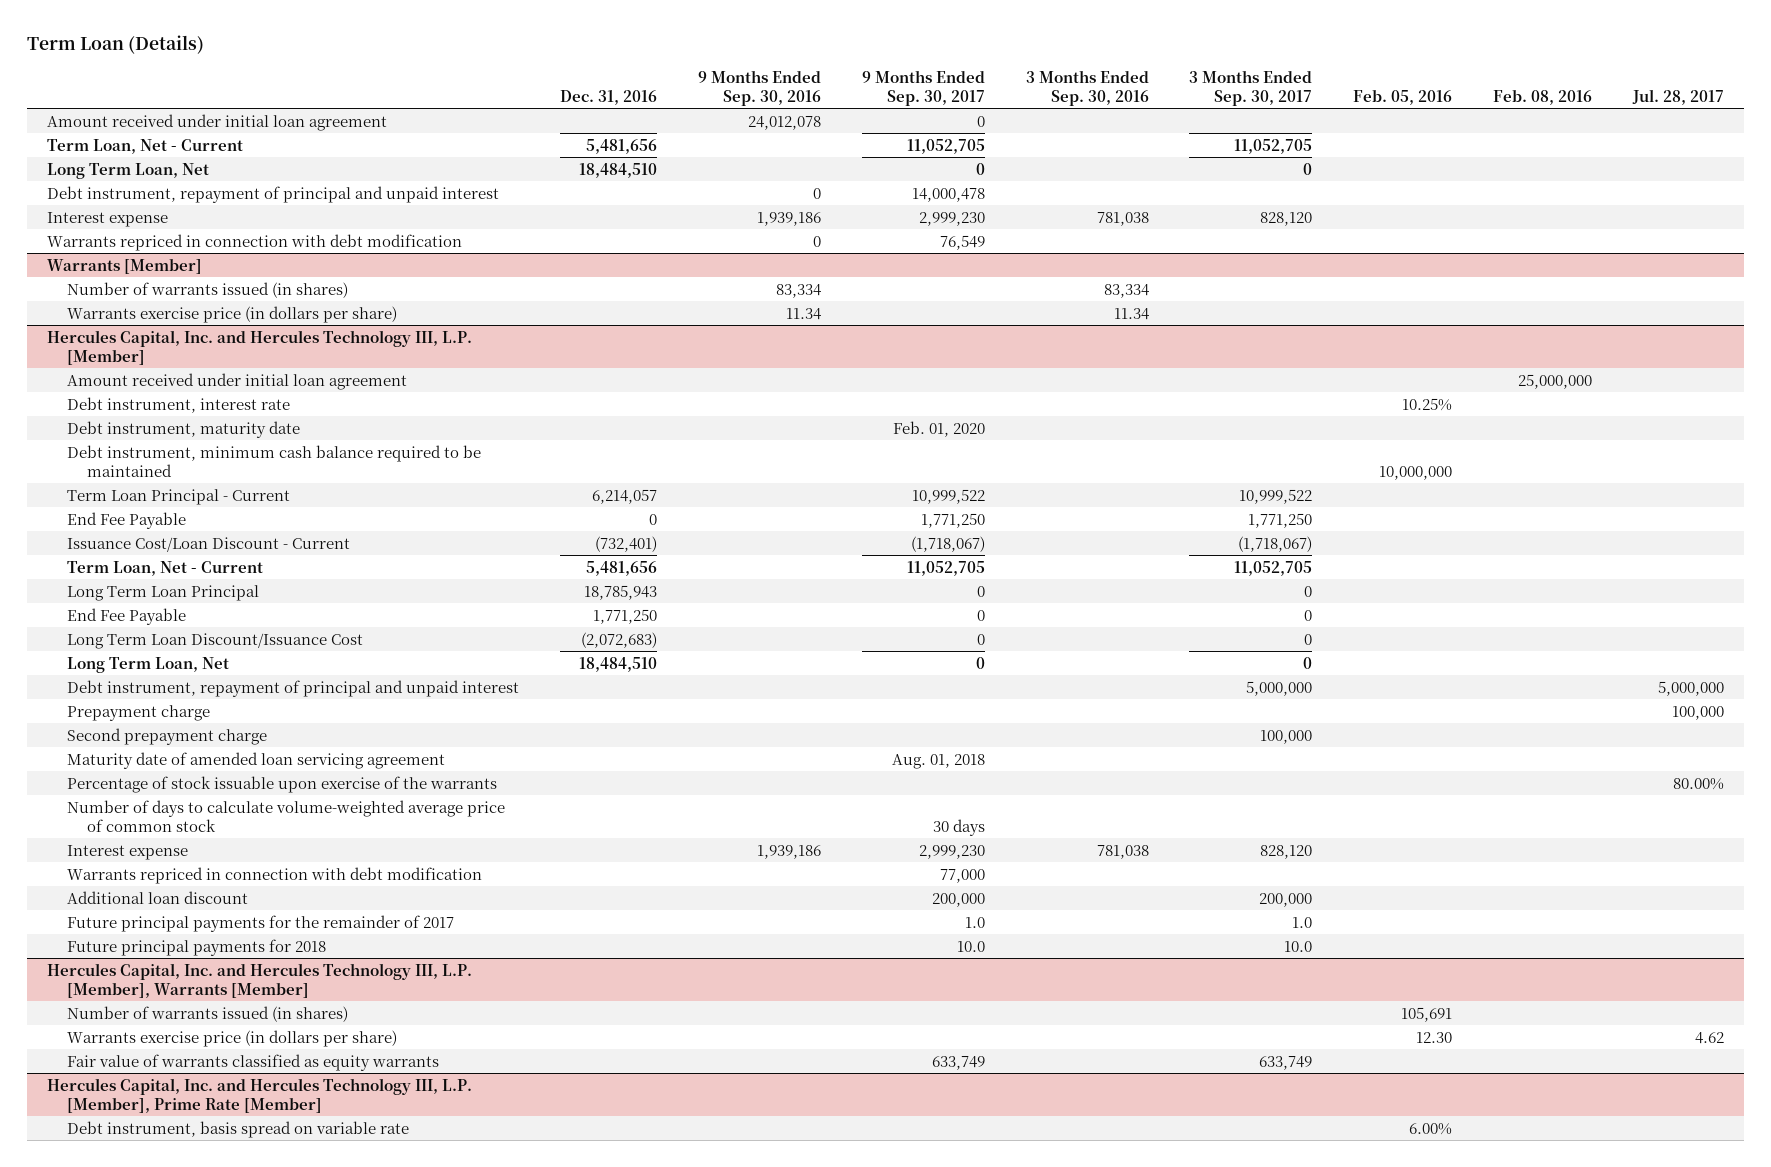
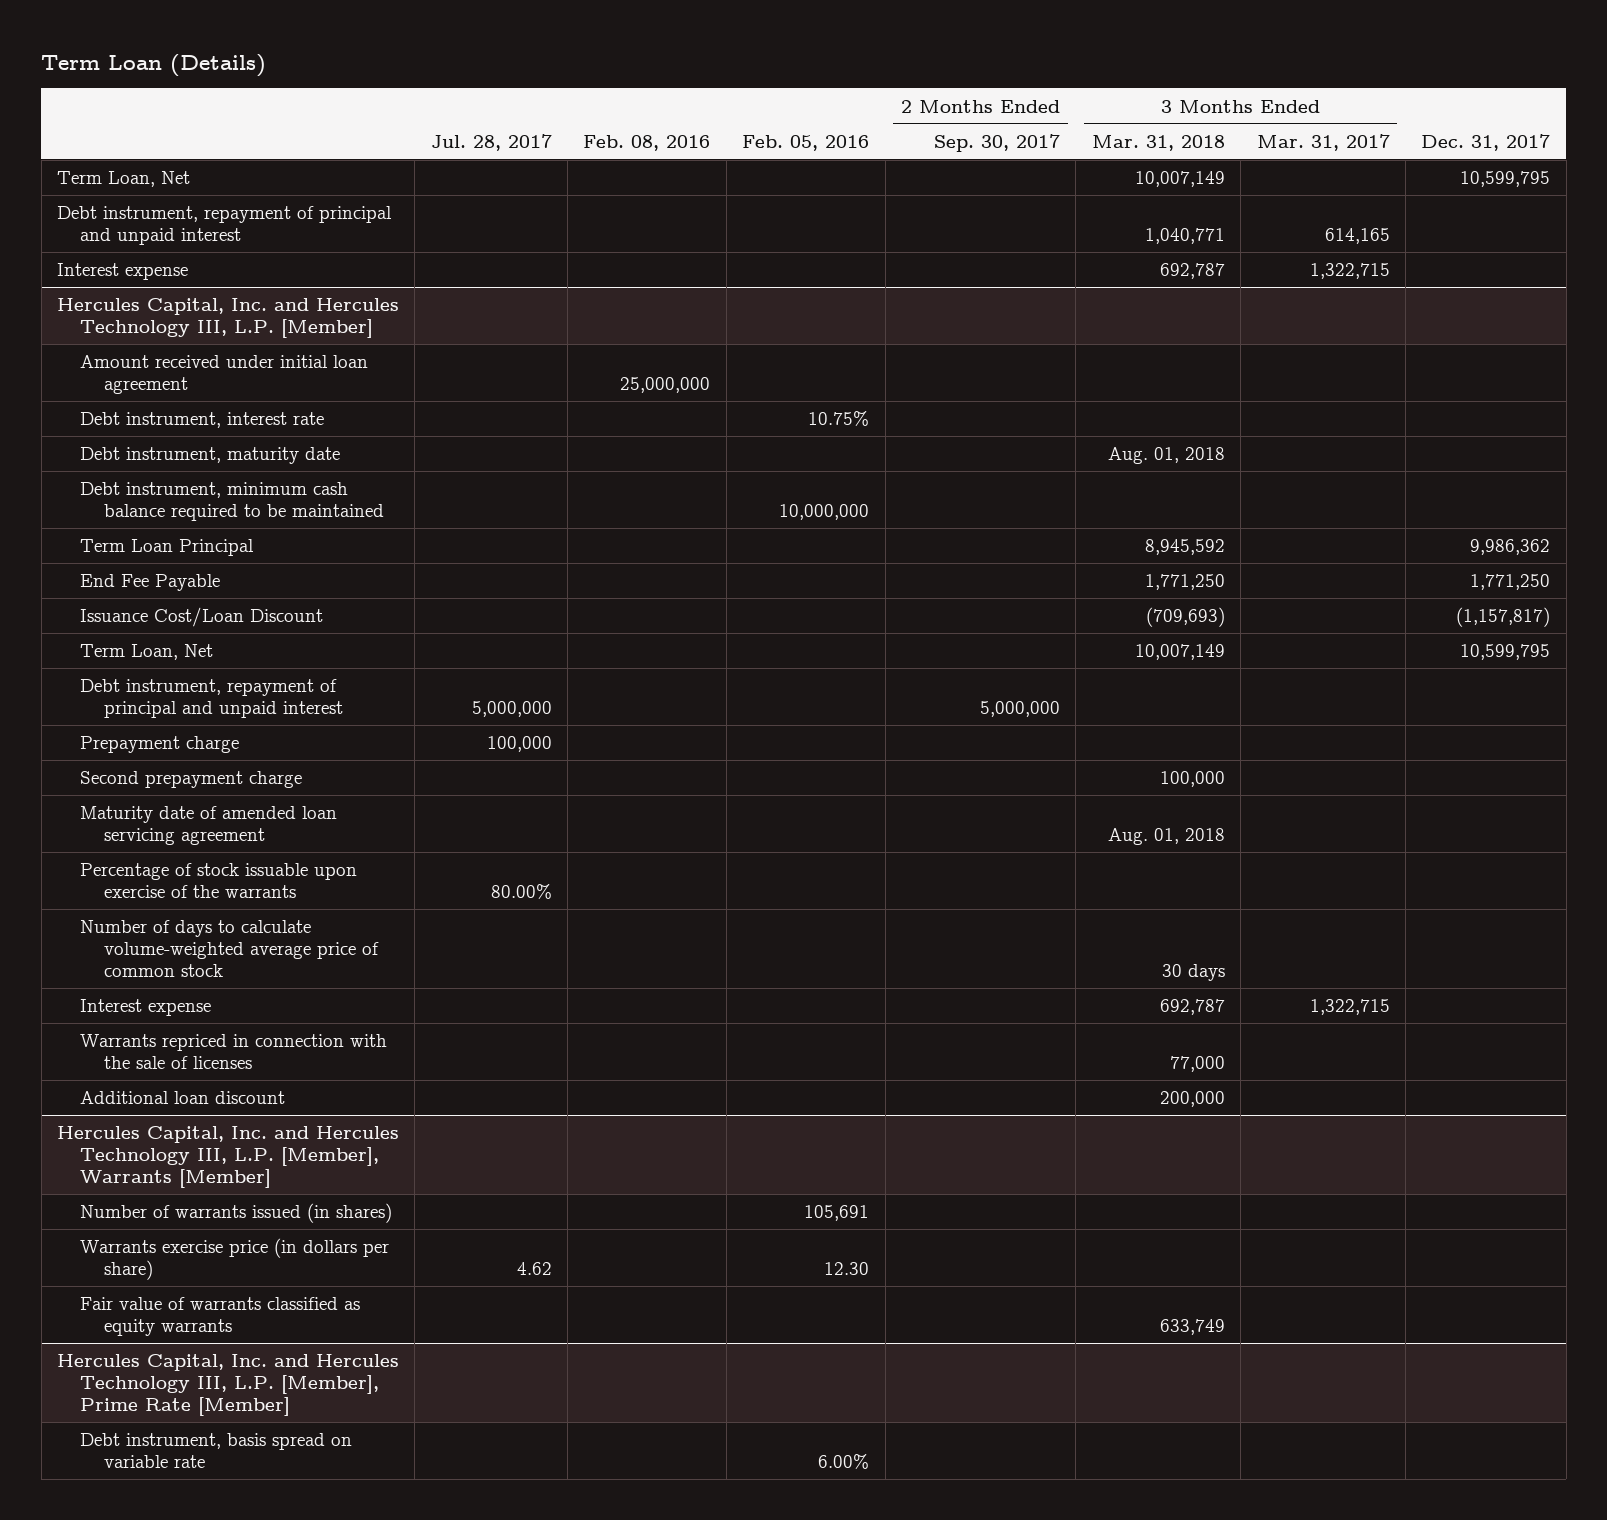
- | Dec. 31, 2016 | 9 Months Ended Sep. 30, 2016 | 9 Months Ended Sep. 30, 2017 | 3 Months Ended Sep. 30, 2016 | 3 Months Ended Sep. 30, 2017 | Feb. 05, 2016 | Feb. 08, 2016 | Jul. 28, 2017
+ | Jul. 28, 2017 | Feb. 08, 2016 | Feb. 05, 2016 | 2 Months Ended Sep. 30, 2017 | 3 Months Ended Mar. 31, 2018 | 3 Months Ended Mar. 31, 2017 | Dec. 31, 2017
- Amount received under initial loan agreement | | 24,012,078 | 0 | | | | |
- Term Loan, Net - Current | 5,481,656 | | 11,052,705 | | 11,052,705 | | |
- Long Term Loan, Net | 18,484,510 | | 0 | | 0 | | |
+ Term Loan, Net | | | | | 10,007,149 | | 10,599,795
- Warrants repriced in connection with debt modification | | 0 | 76,549 | | | | |
- Warrants [Member]
- Number of warrants issued (in shares) | | 83,334 | | 83,334 | | | |
- Warrants exercise price (in dollars per share) | | 11.34 | | 11.34 | | | |
@ Hercules Capital, Inc. and Hercules Technology III, L.P. [Member]
- Debt instrument, interest rate | | | | | | 10.25% | |
+ Debt instrument, interest rate | | | 10.75% | | | |
- Term Loan Principal - Current | 6,214,057 | | 10,999,522 | | 10,999,522 | | |
- End Fee Payable | 0 | | 1,771,250 | | 1,771,250 | | |
- Issuance Cost/Loan Discount - Current | (732,401) | | (1,718,067) | | (1,718,067) | | |
- Term Loan, Net - Current | 5,481,656 | | 11,052,705 | | 11,052,705 | | |
- Long Term Loan Principal | 18,785,943 | | 0 | | 0 | | |
+ Term Loan Principal | | | | | 8,945,592 | | 9,986,362
- Long Term Loan Discount/Issuance Cost | (2,072,683) | | 0 | | 0 | | |
- Long Term Loan, Net | 18,484,510 | | 0 | | 0 | | |
+ Issuance Cost/Loan Discount | | | | | (709,693) | | (1,157,817)
+ Term Loan, Net | | | | | 10,007,149 | | 10,599,795
- Warrants repriced in connection with debt modification | | | 77,000 | | | | |
+ Warrants repriced in connection with the sale of licenses | | | | | 77,000 | |
- Future principal payments for the remainder of 2017 | | | 1.0 | | 1.0 | | |
- Future principal payments for 2018 | | | 10.0 | | 10.0 | | |

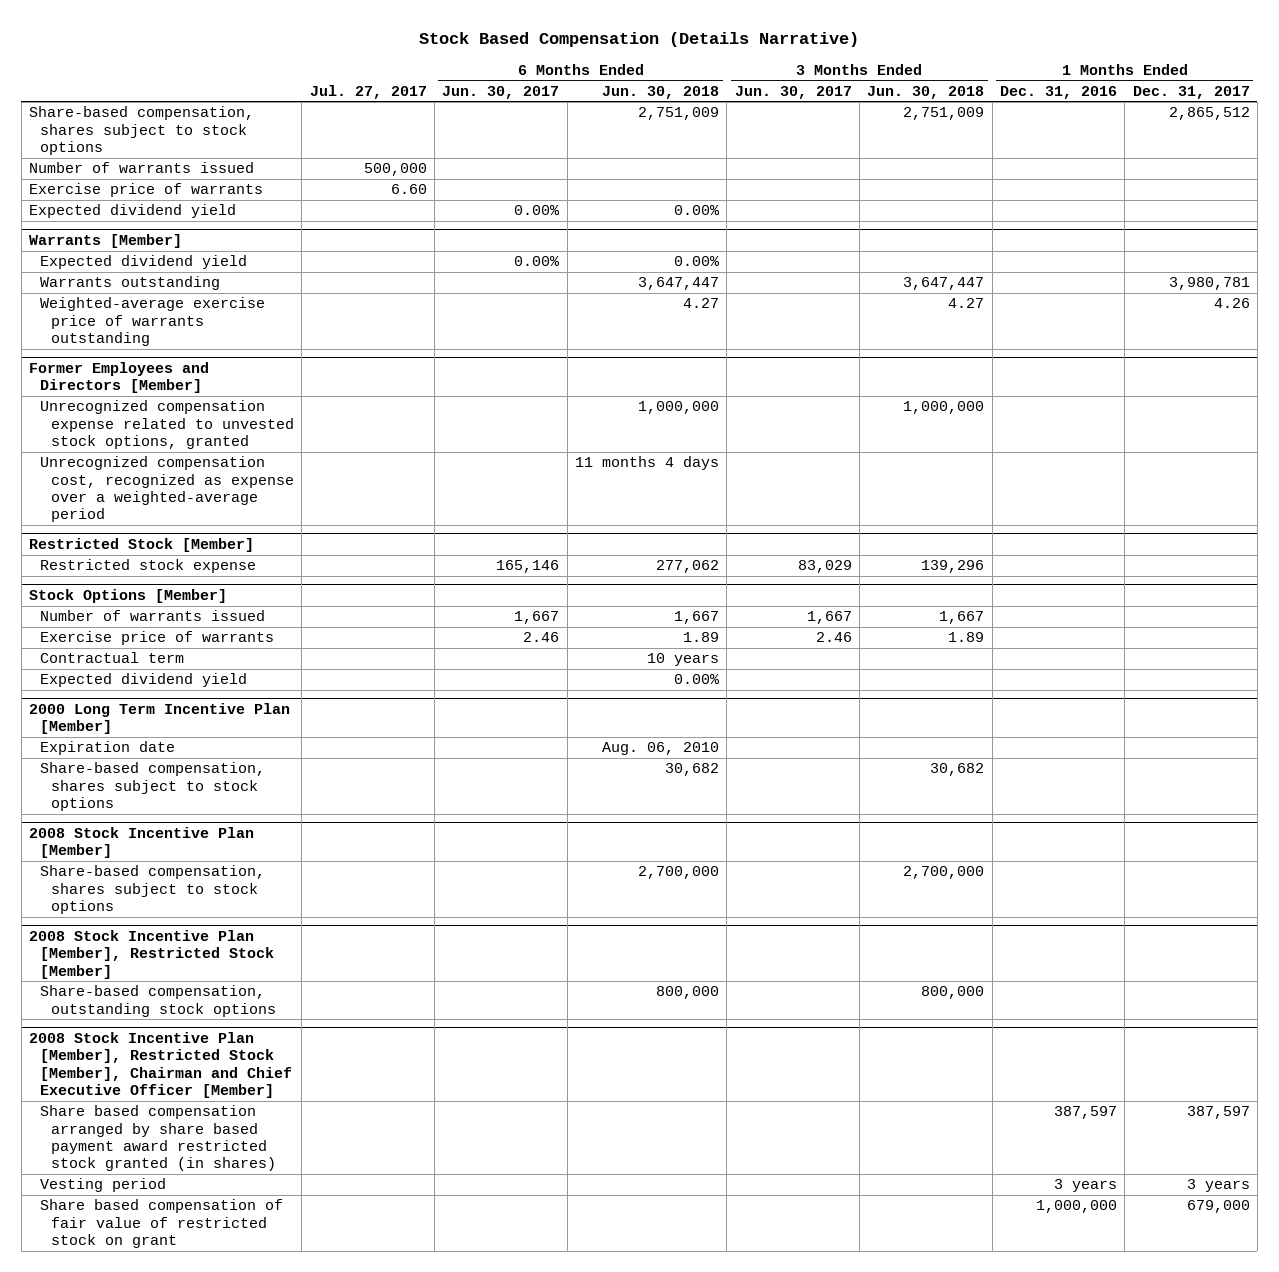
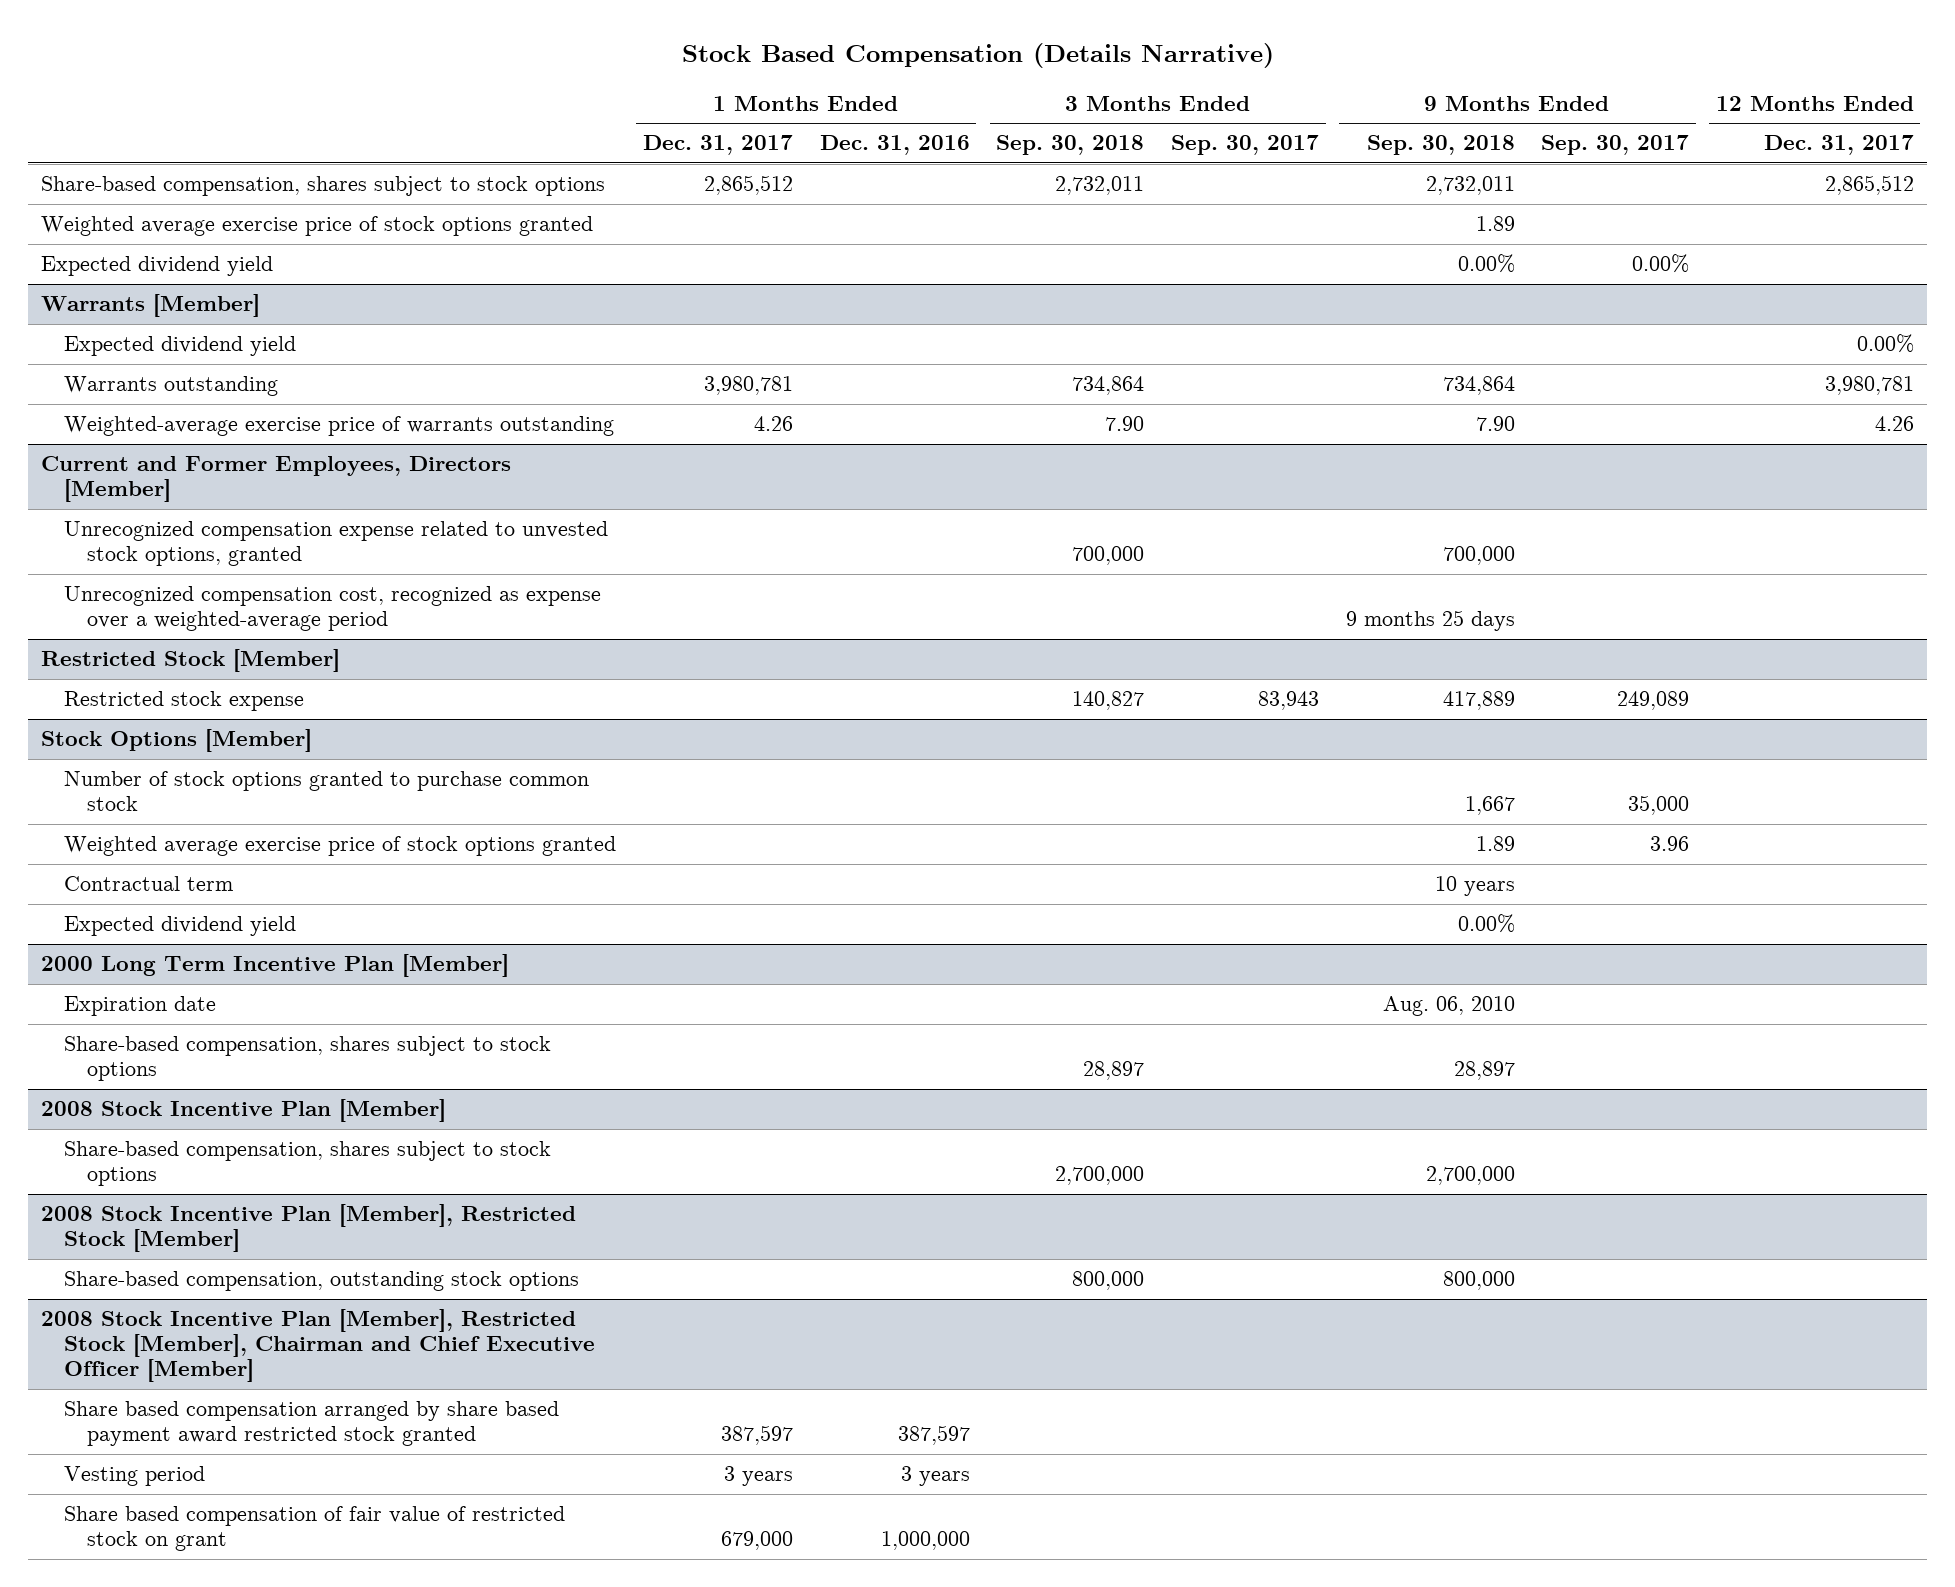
- | Jul. 27, 2017 | 6 Months Ended Jun. 30, 2017 | 6 Months Ended Jun. 30, 2018 | 3 Months Ended Jun. 30, 2017 | 3 Months Ended Jun. 30, 2018 | 1 Months Ended Dec. 31, 2016 | 1 Months Ended Dec. 31, 2017
+ | 1 Months Ended Dec. 31, 2017 | 1 Months Ended Dec. 31, 2016 | 3 Months Ended Sep. 30, 2018 | 3 Months Ended Sep. 30, 2017 | 9 Months Ended Sep. 30, 2018 | 9 Months Ended Sep. 30, 2017 | 12 Months Ended Dec. 31, 2017
- Number of warrants issued | 500,000 | | | | | |
- Exercise price of warrants | 6.60 | | | | | |
+ Weighted average exercise price of stock options granted | | | | | 1.89 | |
- Former Employees and Directors [Member]
- Unrecognized compensation expense related to unvested stock options, granted | | | 1,000,000 | | 1,000,000 | |
- Unrecognized compensation cost, recognized as expense over a weighted-average period | | | 11 months 4 days | | | |
+ Current and Former Employees, Directors [Member]
+ Unrecognized compensation expense related to unvested stock options, granted | | | 700,000 | | 700,000 | |
+ Unrecognized compensation cost, recognized as expense over a weighted-average period | | | | | 9 months 25 days | |
@ Stock Options [Member]
- Number of warrants issued | | 1,667 | 1,667 | 1,667 | 1,667 | |
- Exercise price of warrants | | 2.46 | 1.89 | 2.46 | 1.89 | |
+ Number of stock options granted to purchase common stock | | | | | 1,667 | 35,000 |
+ Weighted average exercise price of stock options granted | | | | | 1.89 | 3.96 |
@ 2008 Stock Incentive Plan [Member], Restricted Stock [Member], Chairman and Chief Executive Officer [Member]
- Share based compensation arranged by share based payment award restricted stock granted (in shares) | | | | | | 387,597 | 387,597
+ Share based compensation arranged by share based payment award restricted stock granted | 387,597 | 387,597 | | | | |

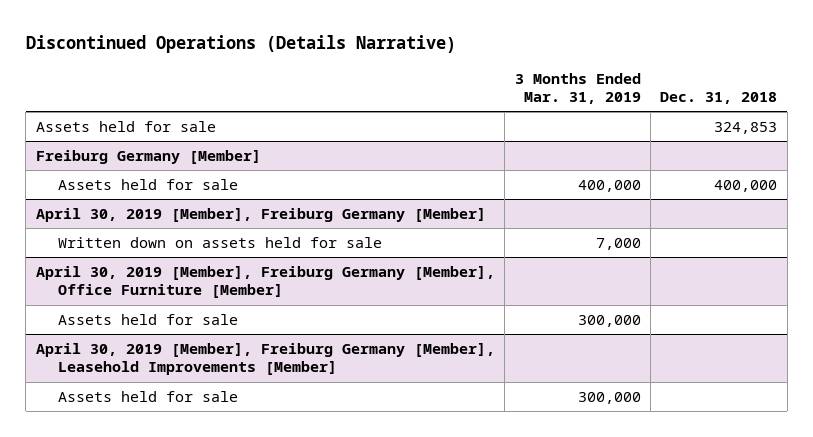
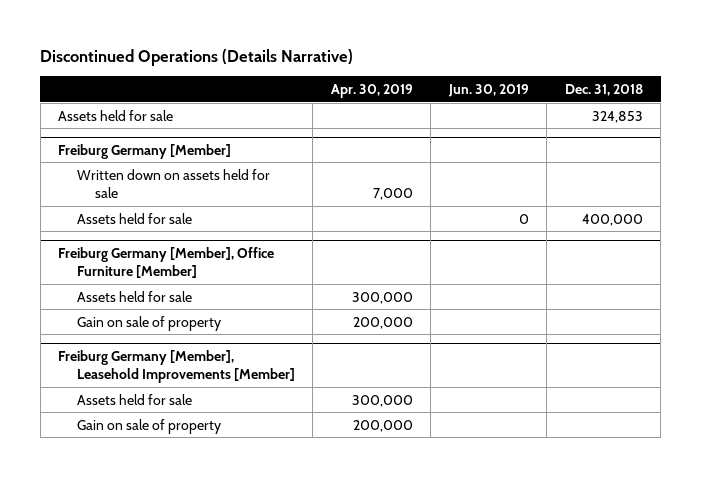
- | 3 Months Ended Mar. 31, 2019 | Dec. 31, 2018
+ | Apr. 30, 2019 | Jun. 30, 2019 | Dec. 31, 2018
@ Freiburg Germany [Member]
+ Written down on assets held for sale | 7,000 | |
- April 30, 2019 [Member], Freiburg Germany [Member]
- Written down on assets held for sale | 7,000 |
- April 30, 2019 [Member], Freiburg Germany [Member], Office Furniture [Member]
+ Freiburg Germany [Member], Office Furniture [Member]
- April 30, 2019 [Member], Freiburg Germany [Member], Leasehold Improvements [Member]
+ Gain on sale of property | 200,000 | |
+ Freiburg Germany [Member], Leasehold Improvements [Member]
+ Gain on sale of property | 200,000 | |

